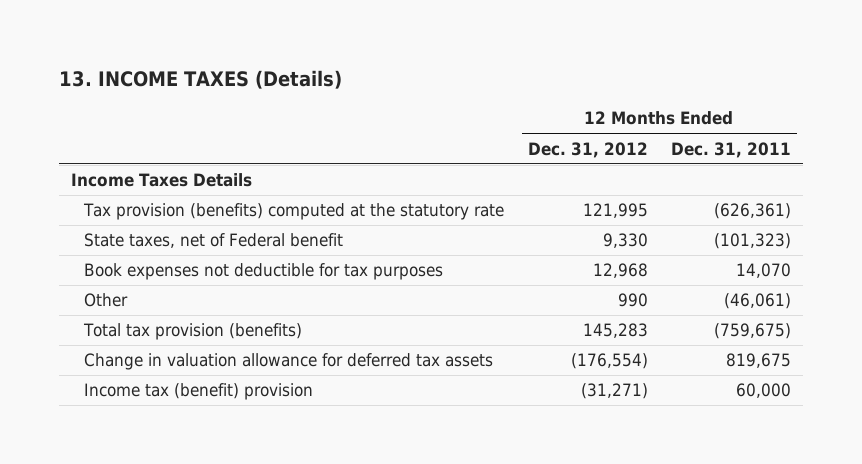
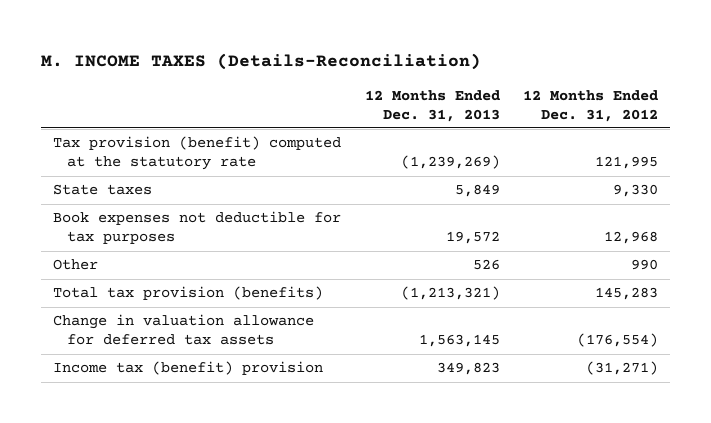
- 13. INCOME TAXES (Details)
+ M. INCOME TAXES (Details-Reconciliation)
- | 12 Months Ended Dec. 31, 2012 | 12 Months Ended Dec. 31, 2011
+ | 12 Months Ended Dec. 31, 2013 | 12 Months Ended Dec. 31, 2012
- Income Taxes Details
- Tax provision (benefits) computed at the statutory rate | 121,995 | (626,361)
- State taxes, net of Federal benefit | 9,330 | (101,323)
+ Tax provision (benefit) computed at the statutory rate | (1,239,269) | 121,995
+ State taxes | 5,849 | 9,330

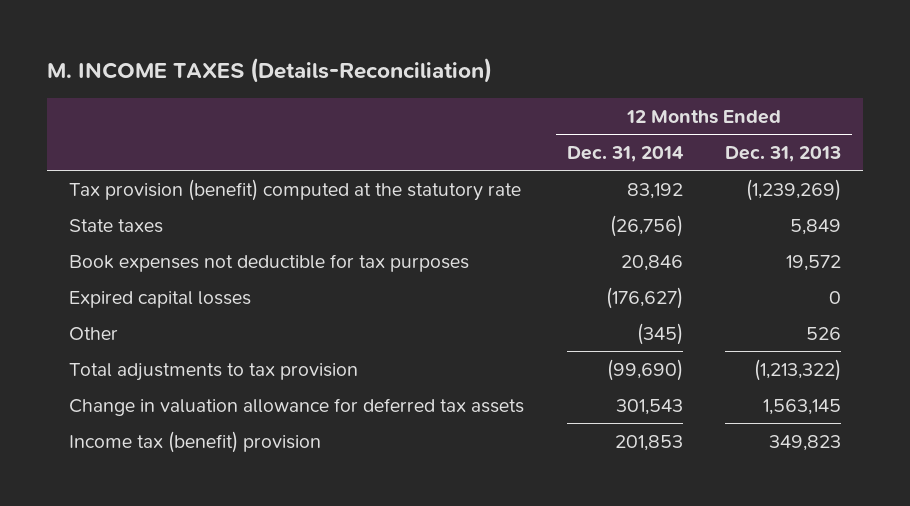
- | 12 Months Ended Dec. 31, 2013 | 12 Months Ended Dec. 31, 2012
+ | 12 Months Ended Dec. 31, 2014 | 12 Months Ended Dec. 31, 2013
+ Expired capital losses | (176,627) | 0
- Total tax provision (benefits) | (1,213,321) | 145,283
+ Total adjustments to tax provision | (99,690) | (1,213,322)

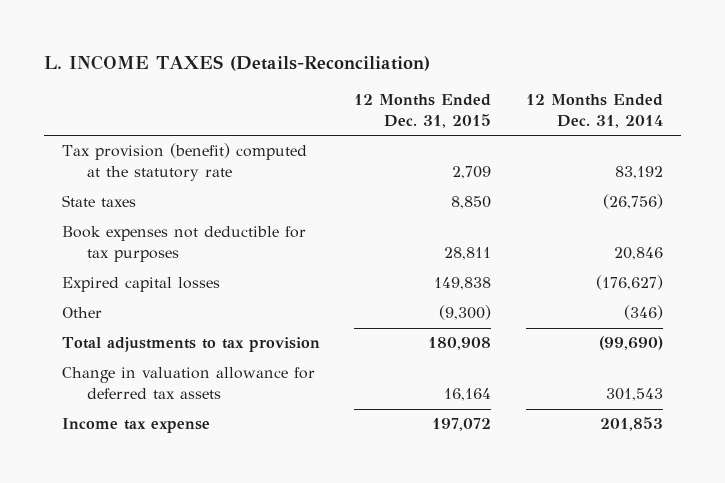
- M. INCOME TAXES (Details-Reconciliation)
+ L. INCOME TAXES (Details-Reconciliation)
- | 12 Months Ended Dec. 31, 2014 | 12 Months Ended Dec. 31, 2013
+ | 12 Months Ended Dec. 31, 2015 | 12 Months Ended Dec. 31, 2014
- Other | (345) | 526
+ Other | (9,300) | (346)
- Income tax (benefit) provision | 201,853 | 349,823
+ Income tax expense | 197,072 | 201,853

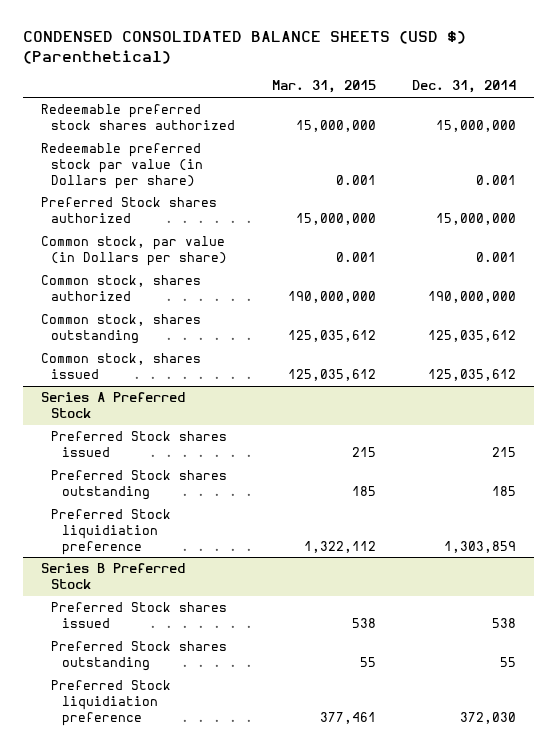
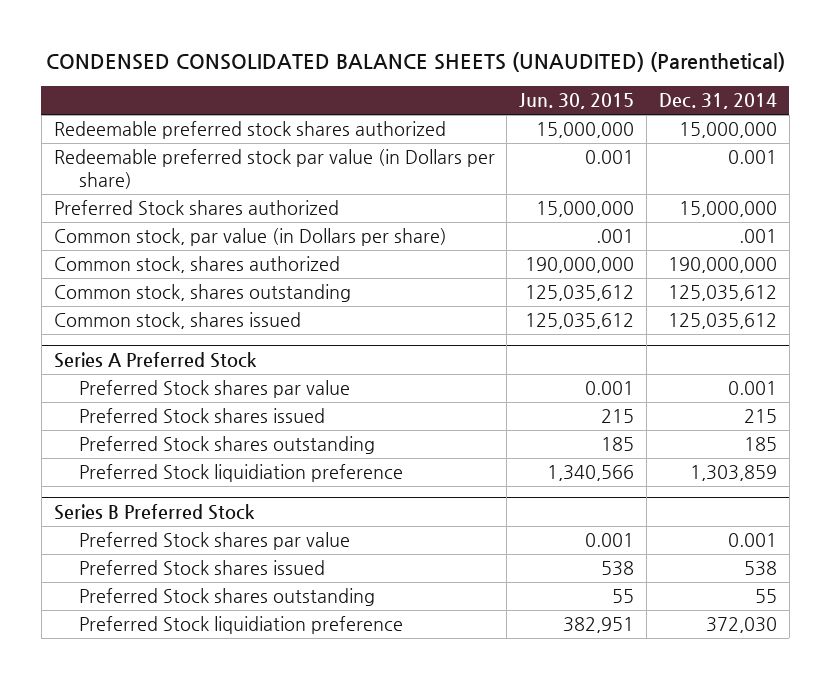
- CONDENSED CONSOLIDATED BALANCE SHEETS (USD $) (Parenthetical)
+ CONDENSED CONSOLIDATED BALANCE SHEETS (UNAUDITED) (Parenthetical)
- | Mar. 31, 2015 | Dec. 31, 2014
+ | Jun. 30, 2015 | Dec. 31, 2014
- Common stock, par value (in Dollars per share) | 0.001 | 0.001
+ Common stock, par value (in Dollars per share) | .001 | .001
@ Series A Preferred Stock
+ Preferred Stock shares par value | 0.001 | 0.001
@ Series B Preferred Stock
+ Preferred Stock shares par value | 0.001 | 0.001

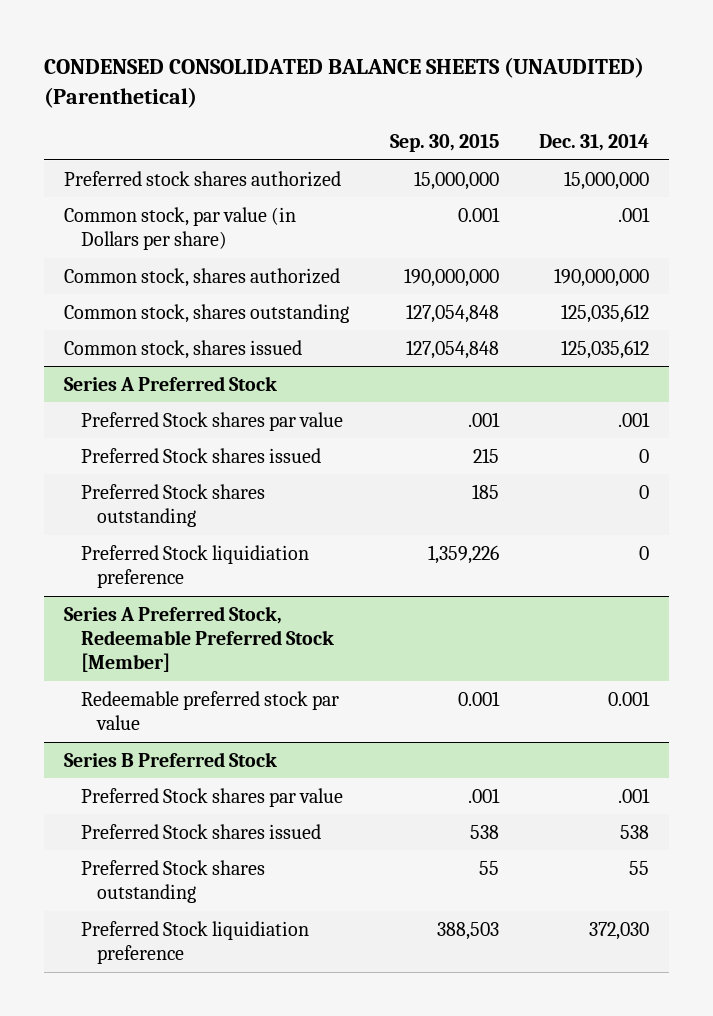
- | Jun. 30, 2015 | Dec. 31, 2014
+ | Sep. 30, 2015 | Dec. 31, 2014
- Redeemable preferred stock shares authorized | 15,000,000 | 15,000,000
- Redeemable preferred stock par value (in Dollars per share) | 0.001 | 0.001
- Preferred Stock shares authorized | 15,000,000 | 15,000,000
+ Preferred stock shares authorized | 15,000,000 | 15,000,000
@ Series A Preferred Stock
- Preferred Stock shares par value | 0.001 | 0.001
- Preferred Stock shares issued | 215 | 215
- Preferred Stock shares outstanding | 185 | 185
- Preferred Stock liquidiation preference | 1,340,566 | 1,303,859
+ Preferred Stock shares par value | .001 | .001
+ Preferred Stock shares issued | 215 | 0
+ Preferred Stock shares outstanding | 185 | 0
+ Preferred Stock liquidiation preference | 1,359,226 | 0
+ Series A Preferred Stock, Redeemable Preferred Stock [Member]
+ Redeemable preferred stock par value | 0.001 | 0.001
@ Series B Preferred Stock
- Preferred Stock shares par value | 0.001 | 0.001
+ Preferred Stock shares par value | .001 | .001

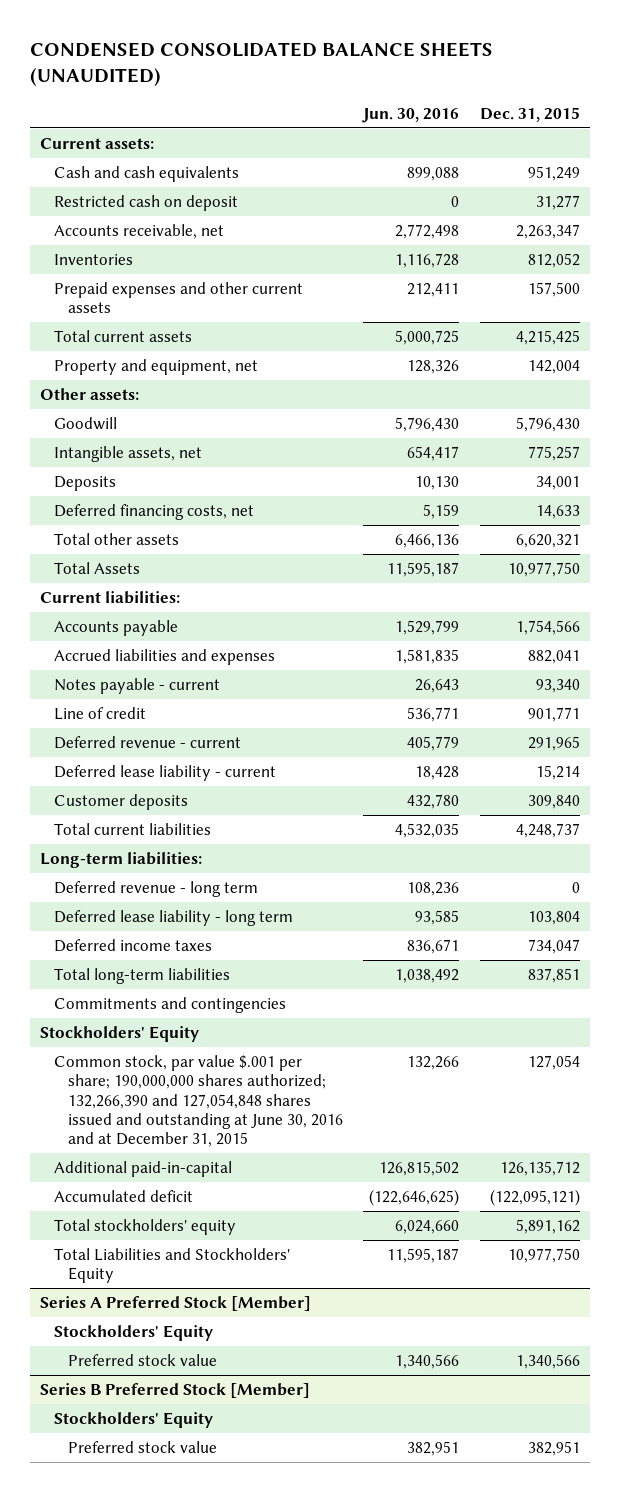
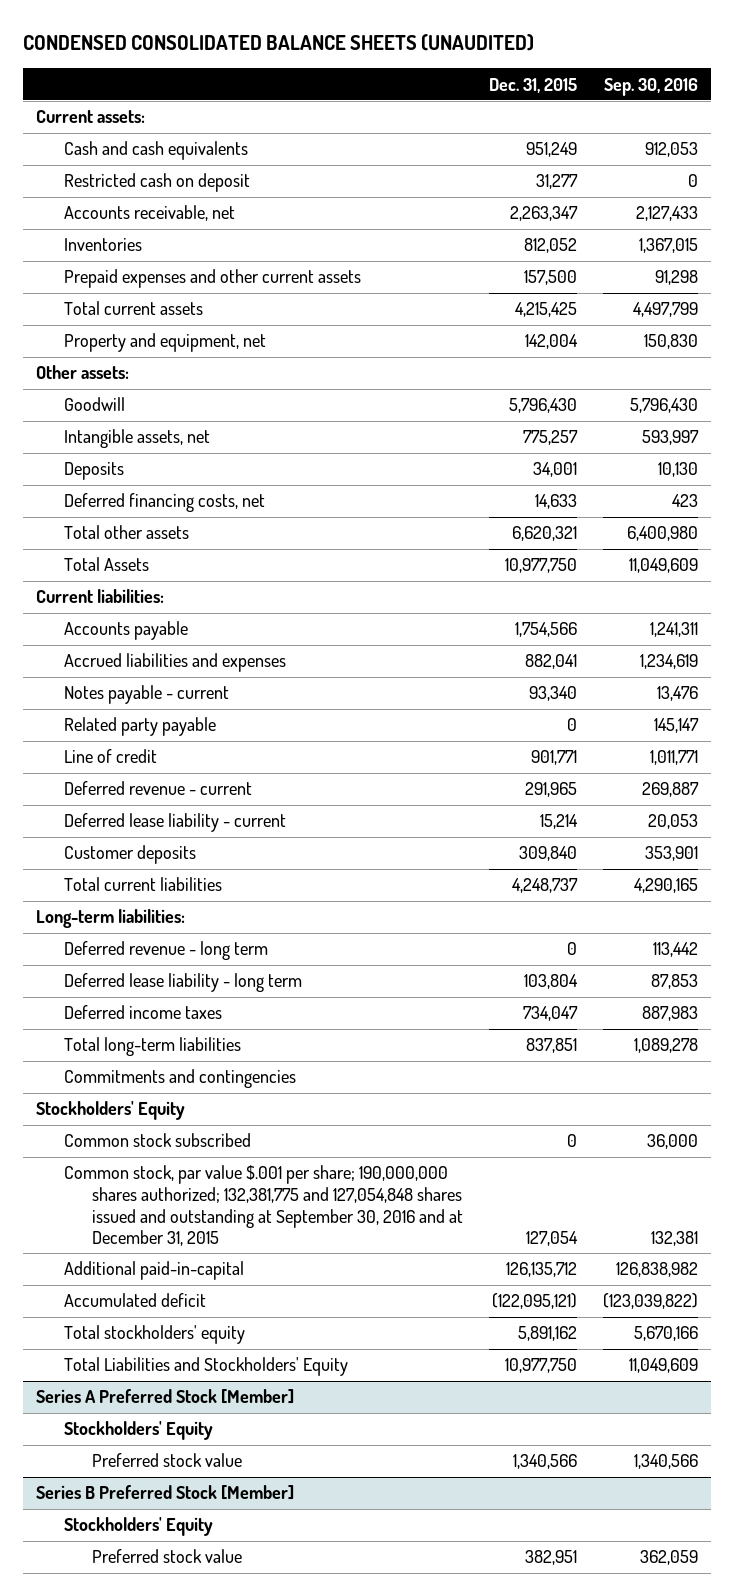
- | Jun. 30, 2016 | Dec. 31, 2015
+ | Dec. 31, 2015 | Sep. 30, 2016
+ Related party payable | 0 | 145,147
- Common stock, par value $.001 per share; 190,000,000 shares authorized; 132,266,390 and 127,054,848 shares issued and outstanding at June 30, 2016 and at December 31, 2015 | 132,266 | 127,054
+ Common stock subscribed | 0 | 36,000
+ Common stock, par value $.001 per share; 190,000,000 shares authorized; 132,381,775 and 127,054,848 shares issued and outstanding at September 30, 2016 and at December 31, 2015 | 127,054 | 132,381

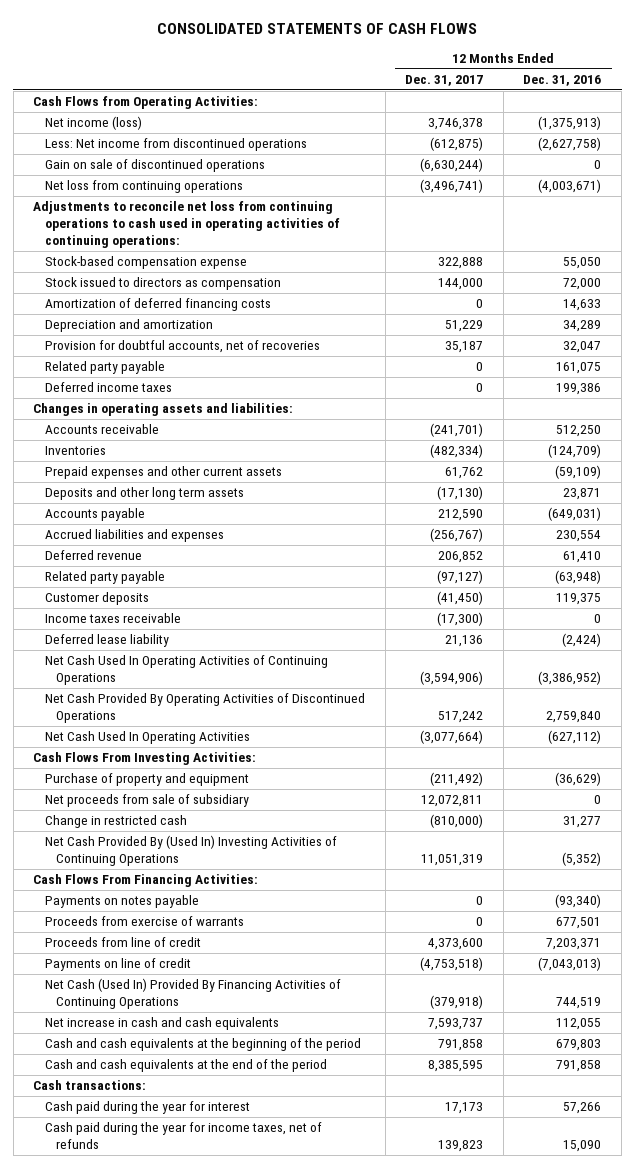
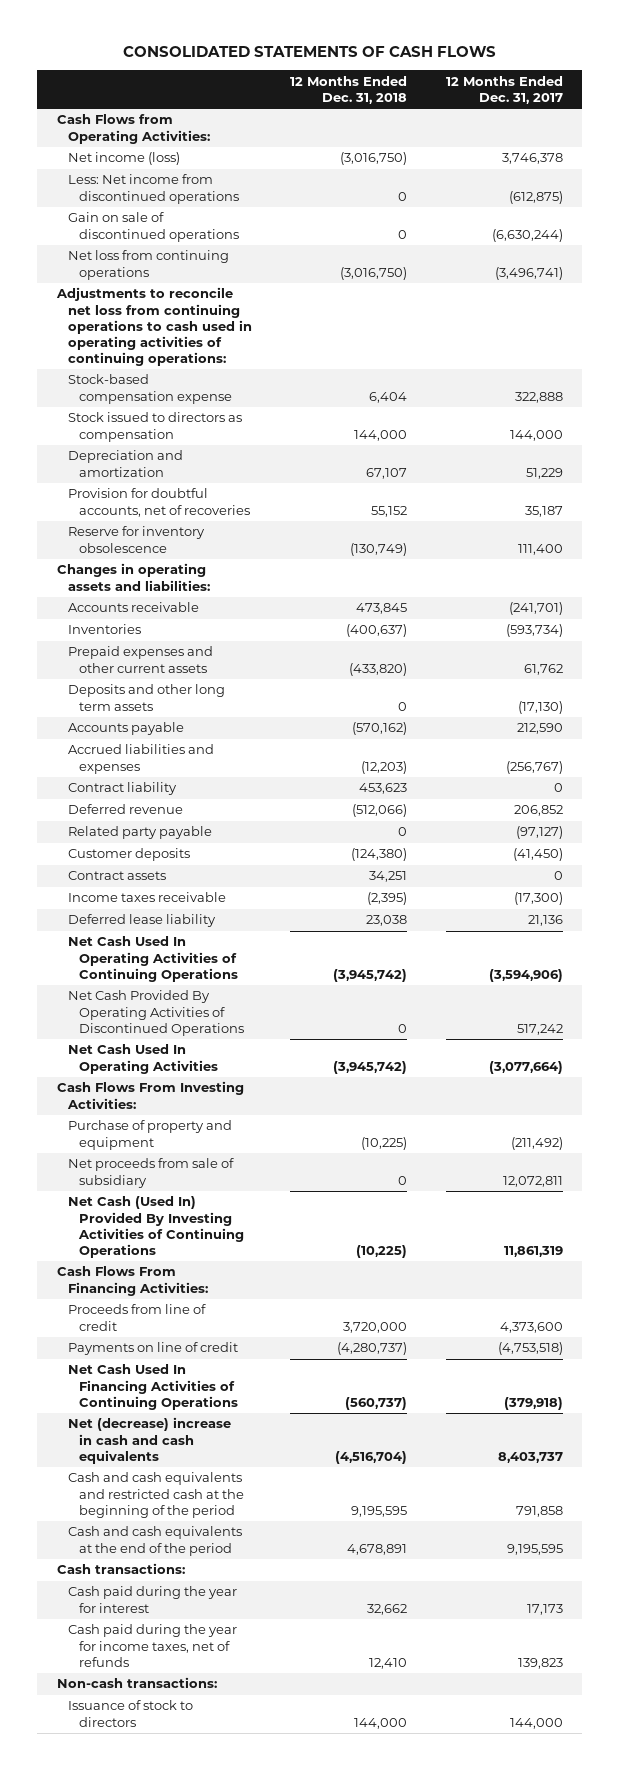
- | 12 Months Ended Dec. 31, 2017 | 12 Months Ended Dec. 31, 2016
+ | 12 Months Ended Dec. 31, 2018 | 12 Months Ended Dec. 31, 2017
- Amortization of deferred financing costs | 0 | 14,633
- Related party payable | 0 | 161,075
- Deferred income taxes | 0 | 199,386
+ Reserve for inventory obsolescence | (130,749) | 111,400
- Inventories | (482,334) | (124,709)
+ Inventories | (400,637) | (593,734)
+ Contract liability | 453,623 | 0
+ Contract assets | 34,251 | 0
- Change in restricted cash | (810,000) | 31,277
- Net Cash Provided By (Used In) Investing Activities of Continuing Operations | 11,051,319 | (5,352)
+ Net Cash (Used In) Provided By Investing Activities of Continuing Operations | (10,225) | 11,861,319
- Payments on notes payable | 0 | (93,340)
- Proceeds from exercise of warrants | 0 | 677,501
- Net Cash (Used In) Provided By Financing Activities of Continuing Operations | (379,918) | 744,519
- Net increase in cash and cash equivalents | 7,593,737 | 112,055
- Cash and cash equivalents at the beginning of the period | 791,858 | 679,803
- Cash and cash equivalents at the end of the period | 8,385,595 | 791,858
+ Net Cash Used In Financing Activities of Continuing Operations | (560,737) | (379,918)
+ Net (decrease) increase in cash and cash equivalents | (4,516,704) | 8,403,737
+ Cash and cash equivalents and restricted cash at the beginning of the period | 9,195,595 | 791,858
+ Cash and cash equivalents at the end of the period | 4,678,891 | 9,195,595
+ Non-cash transactions:
+ Issuance of stock to directors | 144,000 | 144,000

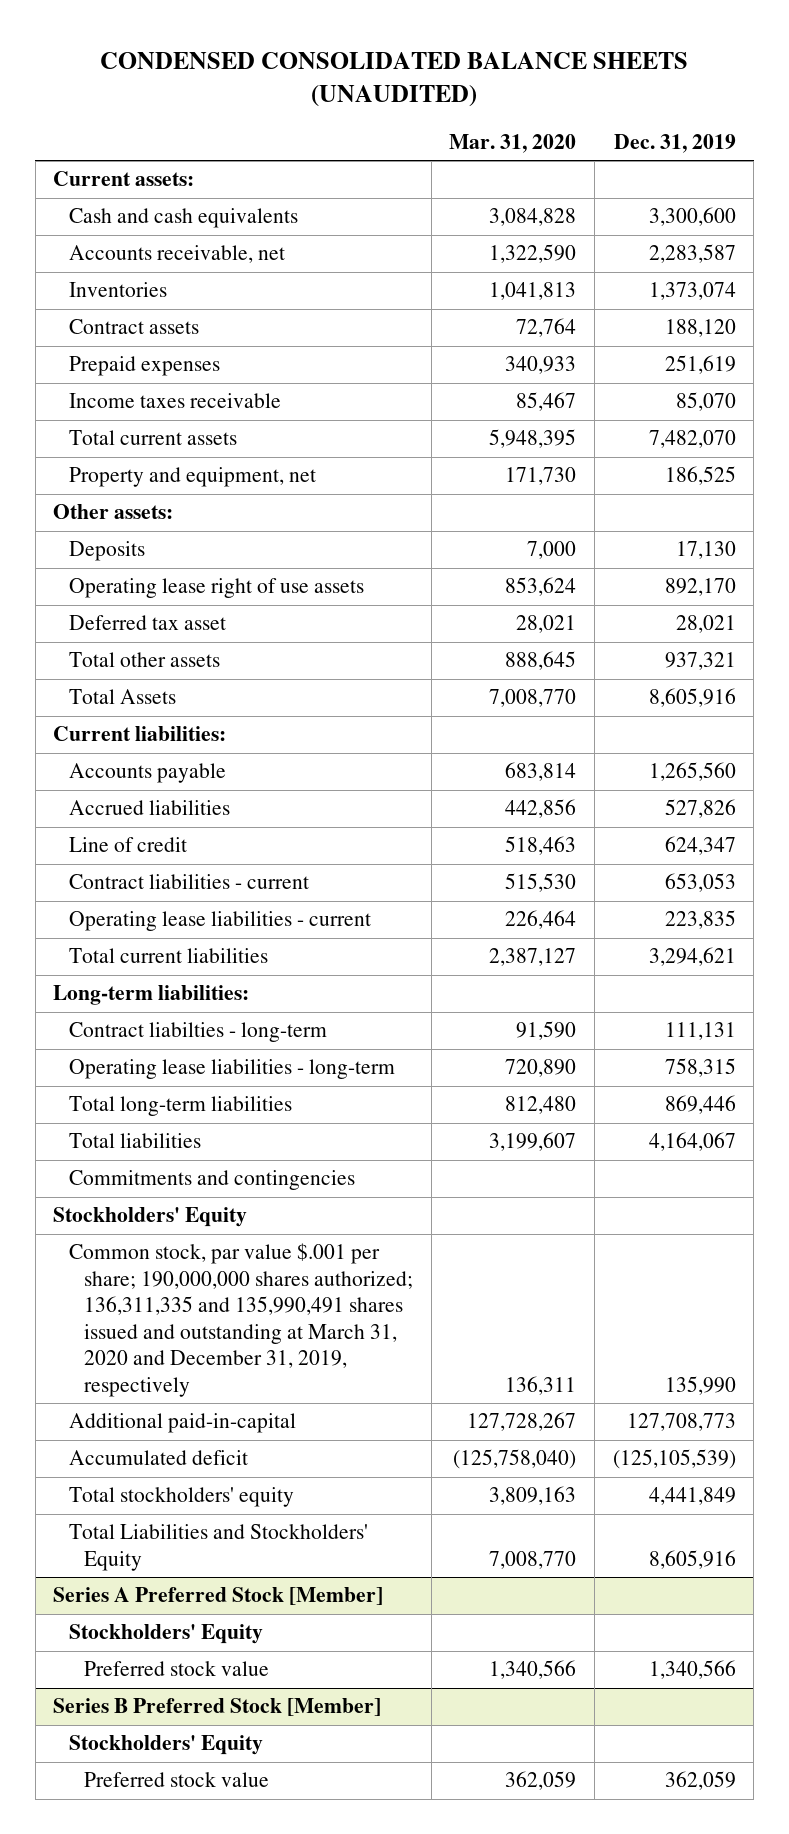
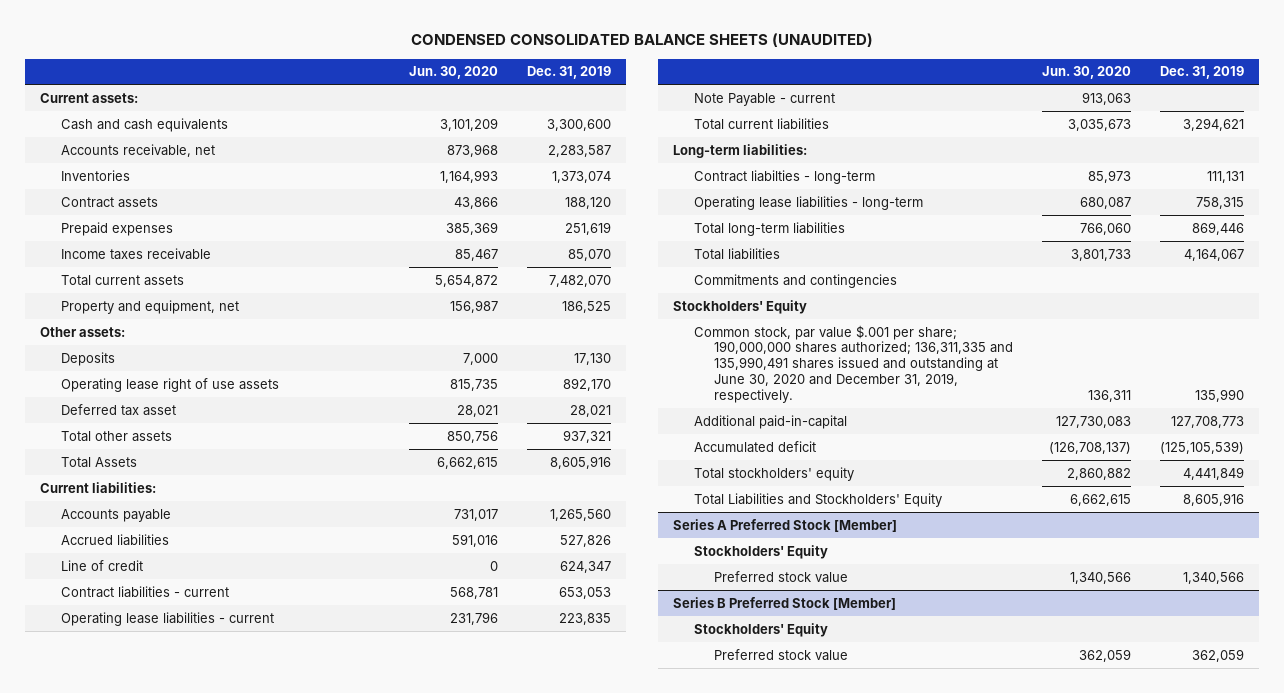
- | Mar. 31, 2020 | Dec. 31, 2019
+ | Jun. 30, 2020 | Dec. 31, 2019
+ Note Payable - current | 913,063 |
- Common stock, par value $.001 per share; 190,000,000 shares authorized; 136,311,335 and 135,990,491 shares issued and outstanding at March 31, 2020 and December 31, 2019, respectively | 136,311 | 135,990
+ Common stock, par value $.001 per share; 190,000,000 shares authorized; 136,311,335 and 135,990,491 shares issued and outstanding at June 30, 2020 and December 31, 2019, respectively. | 136,311 | 135,990

